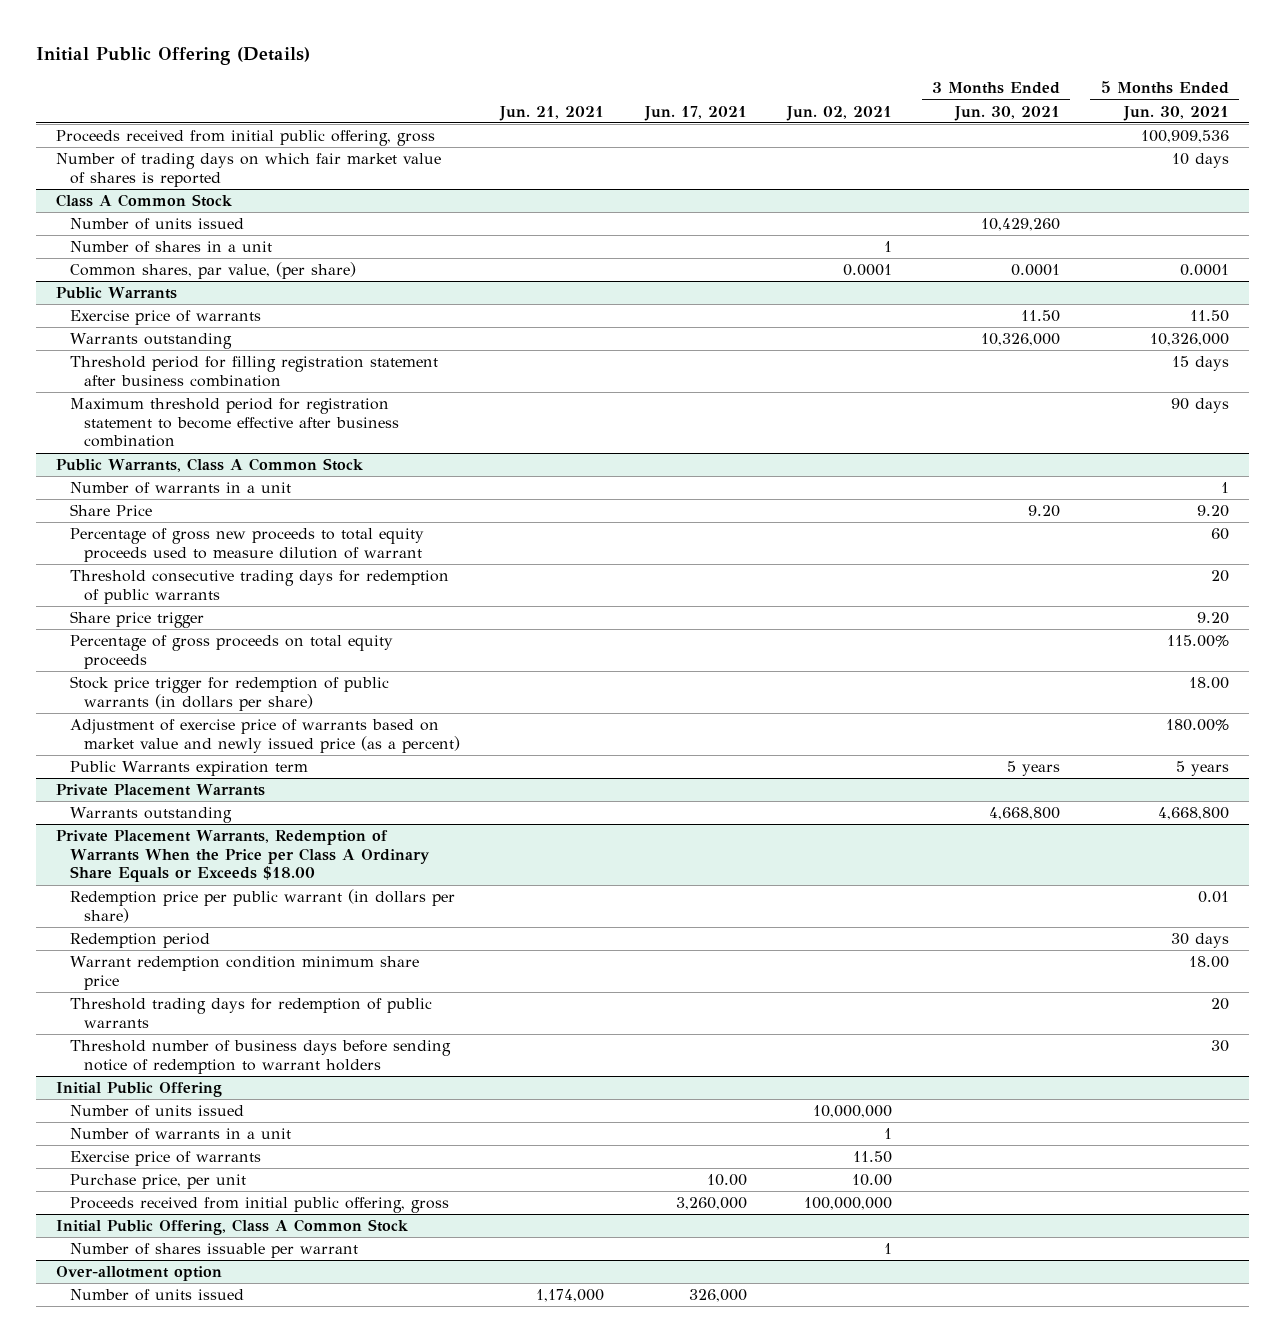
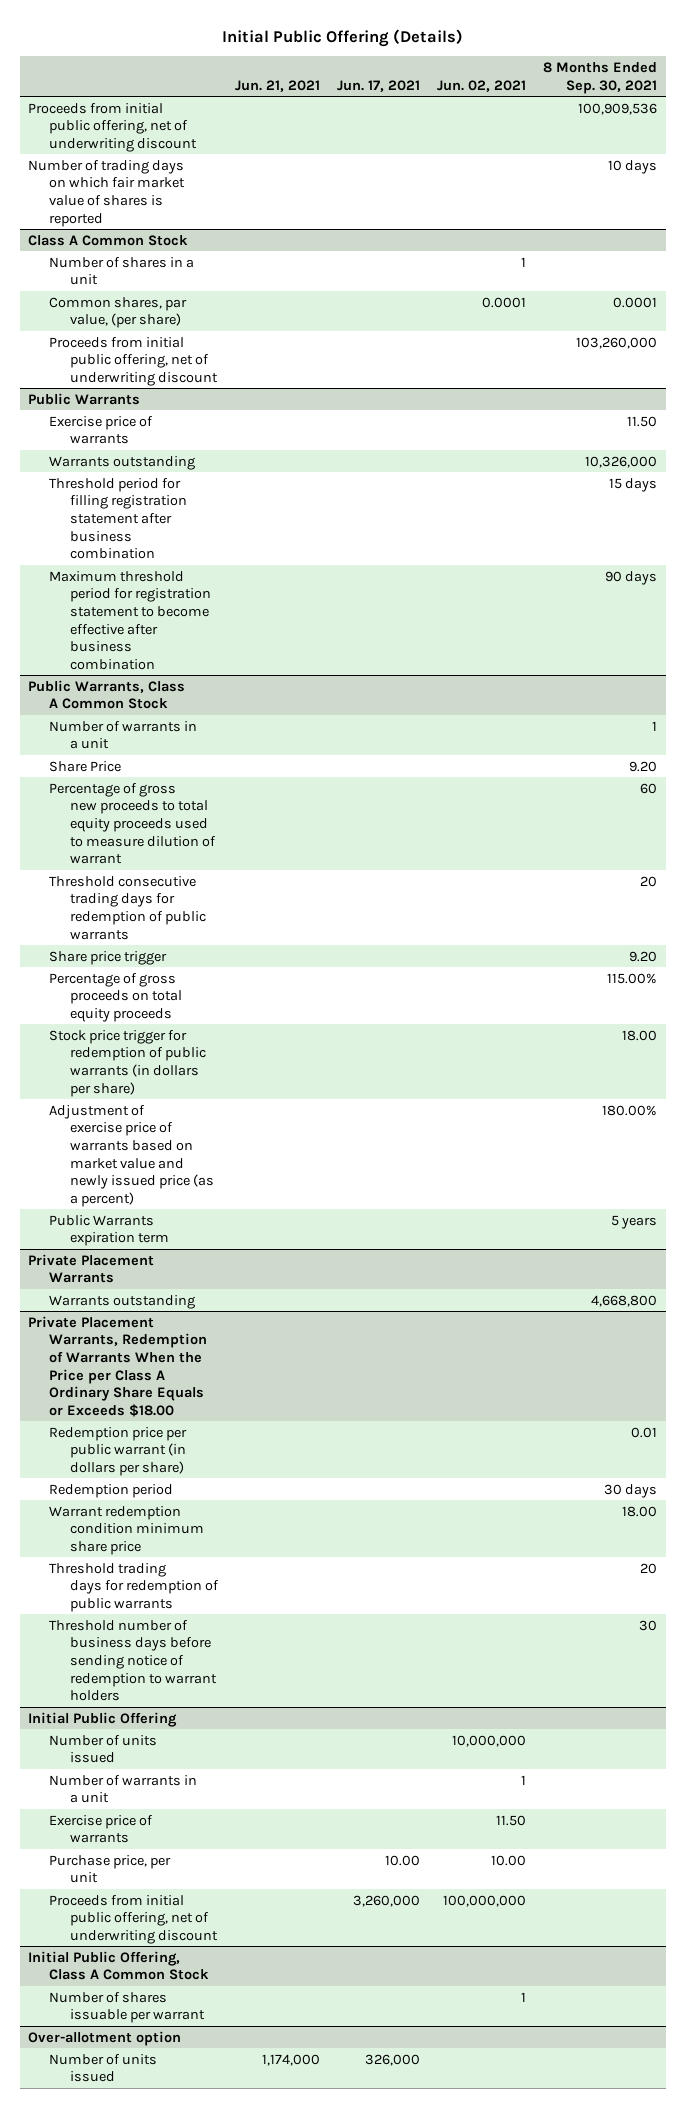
- | Jun. 21, 2021 | Jun. 17, 2021 | Jun. 02, 2021 | 3 Months Ended Jun. 30, 2021 | 5 Months Ended Jun. 30, 2021
+ | Jun. 21, 2021 | Jun. 17, 2021 | Jun. 02, 2021 | 8 Months Ended Sep. 30, 2021
- Proceeds received from initial public offering, gross | | | | | 100,909,536
+ Proceeds from initial public offering, net of underwriting discount | | | | 100,909,536
@ Class A Common Stock
- Number of units issued | | | | 10,429,260 |
+ Proceeds from initial public offering, net of underwriting discount | | | | 103,260,000
@ Initial Public Offering
- Proceeds received from initial public offering, gross | | 3,260,000 | 100,000,000 | |
+ Proceeds from initial public offering, net of underwriting discount | | 3,260,000 | 100,000,000 |

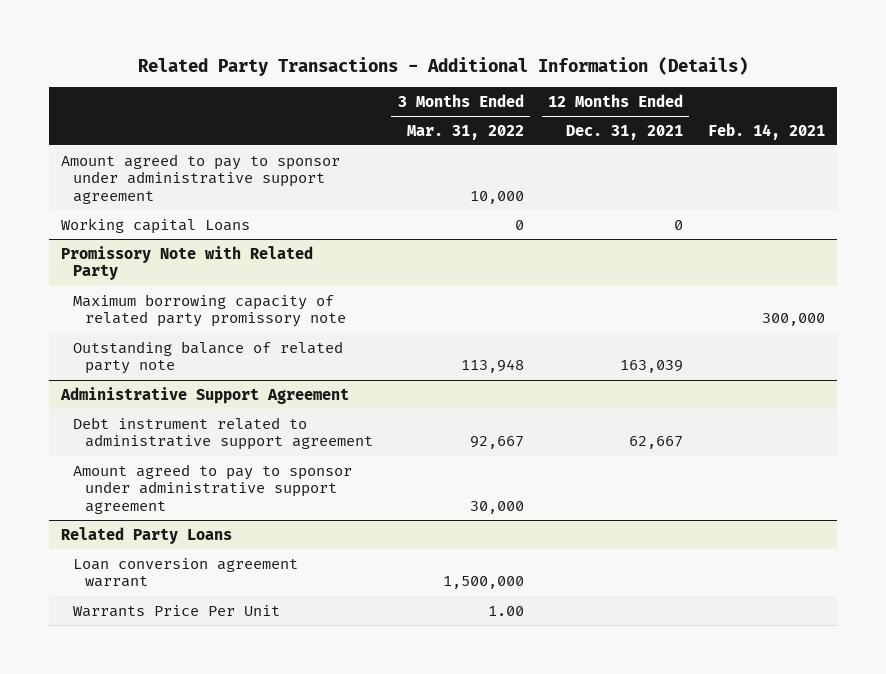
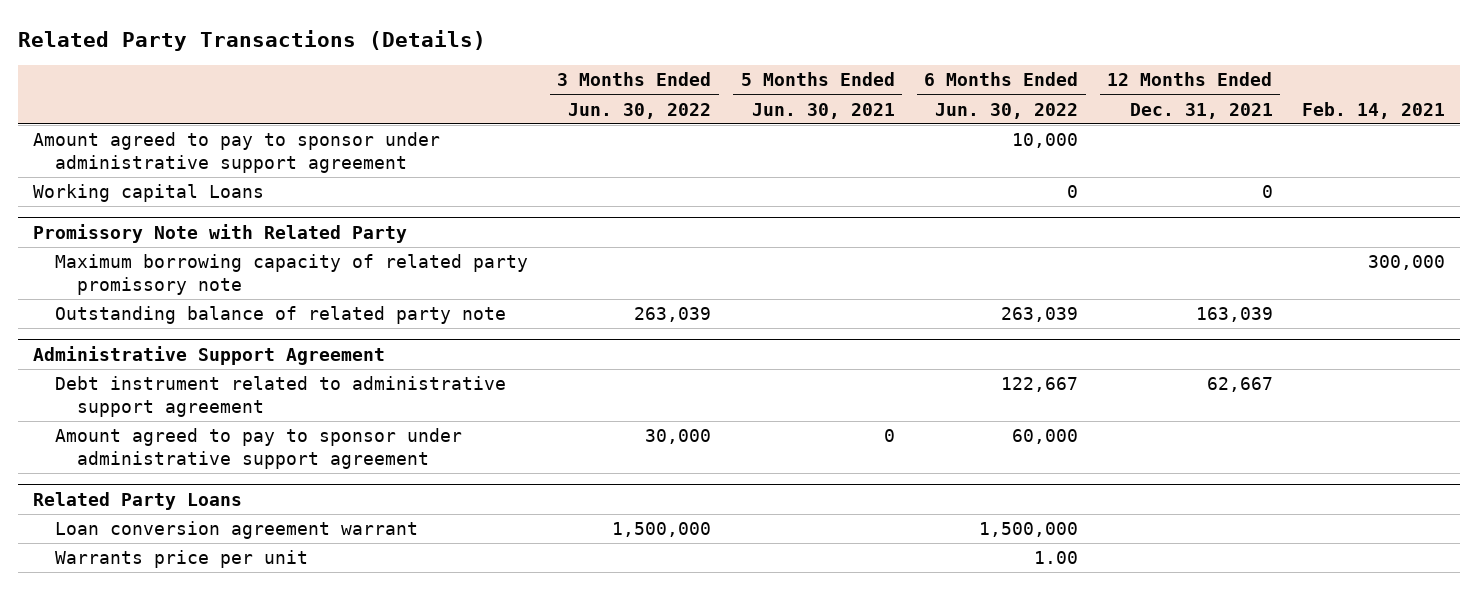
- Related Party Transactions - Additional Information (Details)
+ Related Party Transactions (Details)
- | 3 Months Ended Mar. 31, 2022 | 12 Months Ended Dec. 31, 2021 | Feb. 14, 2021
+ | 3 Months Ended Jun. 30, 2022 | 5 Months Ended Jun. 30, 2021 | 6 Months Ended Jun. 30, 2022 | 12 Months Ended Dec. 31, 2021 | Feb. 14, 2021
@ Related Party Loans
- Warrants Price Per Unit | 1.00 | |
+ Warrants price per unit | | | 1.00 | |

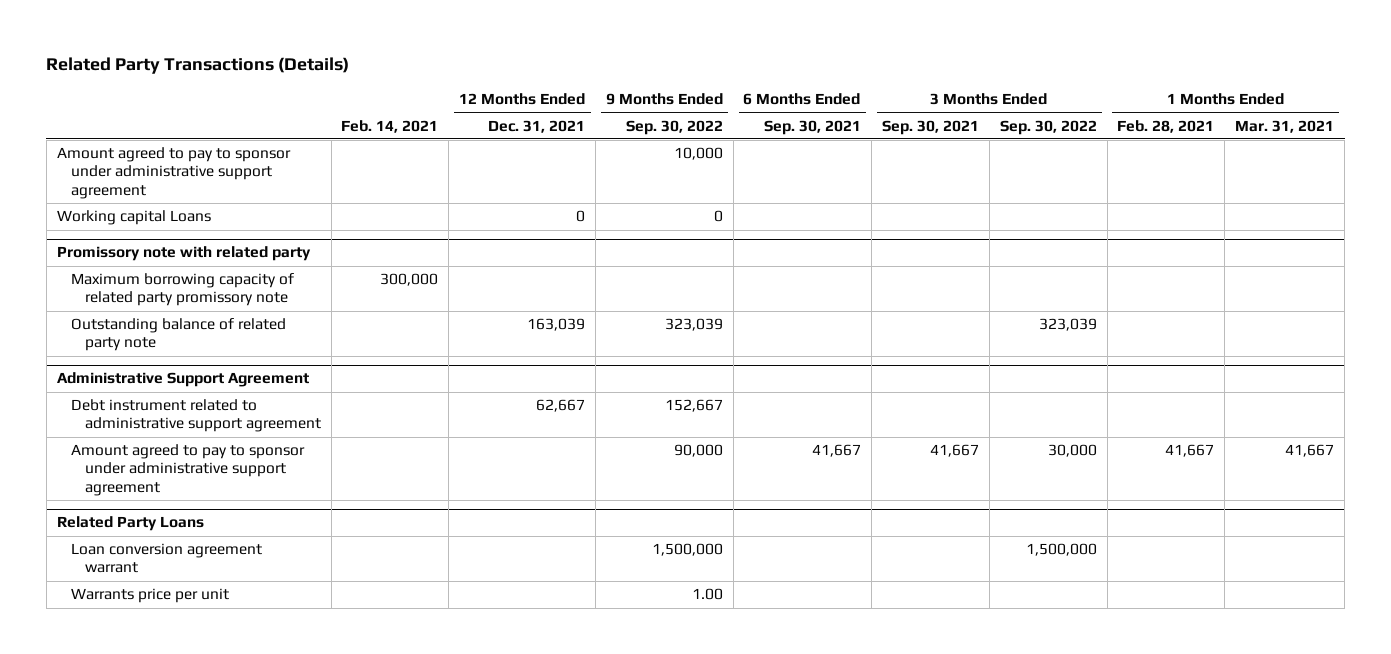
- | 3 Months Ended Jun. 30, 2022 | 5 Months Ended Jun. 30, 2021 | 6 Months Ended Jun. 30, 2022 | 12 Months Ended Dec. 31, 2021 | Feb. 14, 2021
+ | Feb. 14, 2021 | 12 Months Ended Dec. 31, 2021 | 9 Months Ended Sep. 30, 2022 | 6 Months Ended Sep. 30, 2021 | 3 Months Ended Sep. 30, 2021 | 3 Months Ended Sep. 30, 2022 | 1 Months Ended Feb. 28, 2021 | 1 Months Ended Mar. 31, 2021
- Promissory Note with Related Party
+ Promissory note with related party

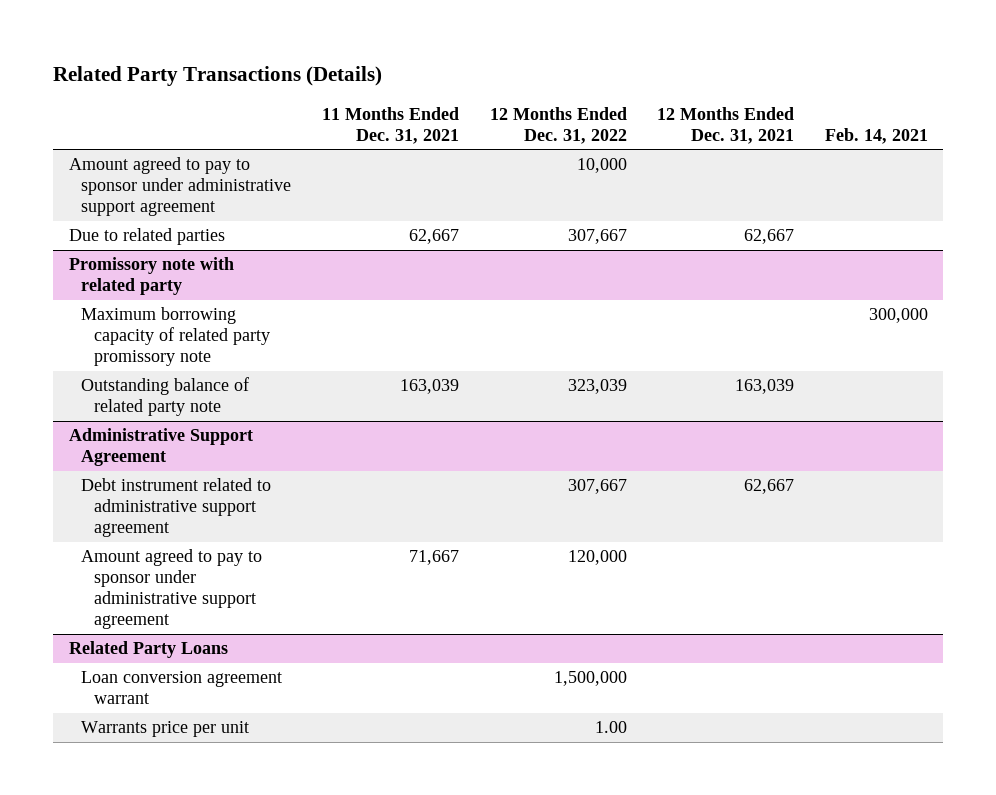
- | Feb. 14, 2021 | 12 Months Ended Dec. 31, 2021 | 9 Months Ended Sep. 30, 2022 | 6 Months Ended Sep. 30, 2021 | 3 Months Ended Sep. 30, 2021 | 3 Months Ended Sep. 30, 2022 | 1 Months Ended Feb. 28, 2021 | 1 Months Ended Mar. 31, 2021
+ | 11 Months Ended Dec. 31, 2021 | 12 Months Ended Dec. 31, 2022 | 12 Months Ended Dec. 31, 2021 | Feb. 14, 2021
- Working capital Loans | | 0 | 0 | | | | |
+ Due to related parties | 62,667 | 307,667 | 62,667 |

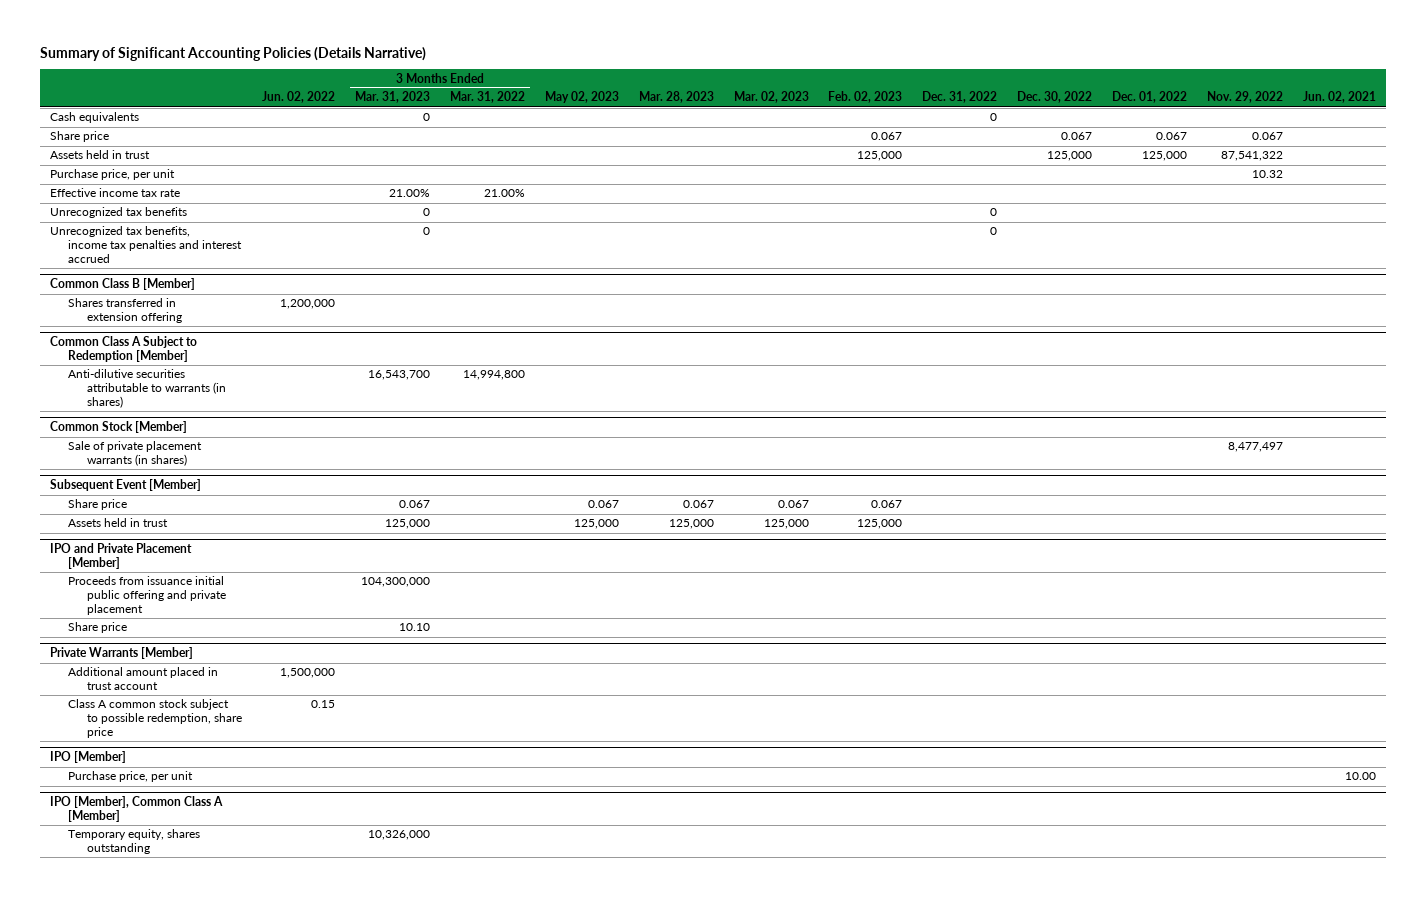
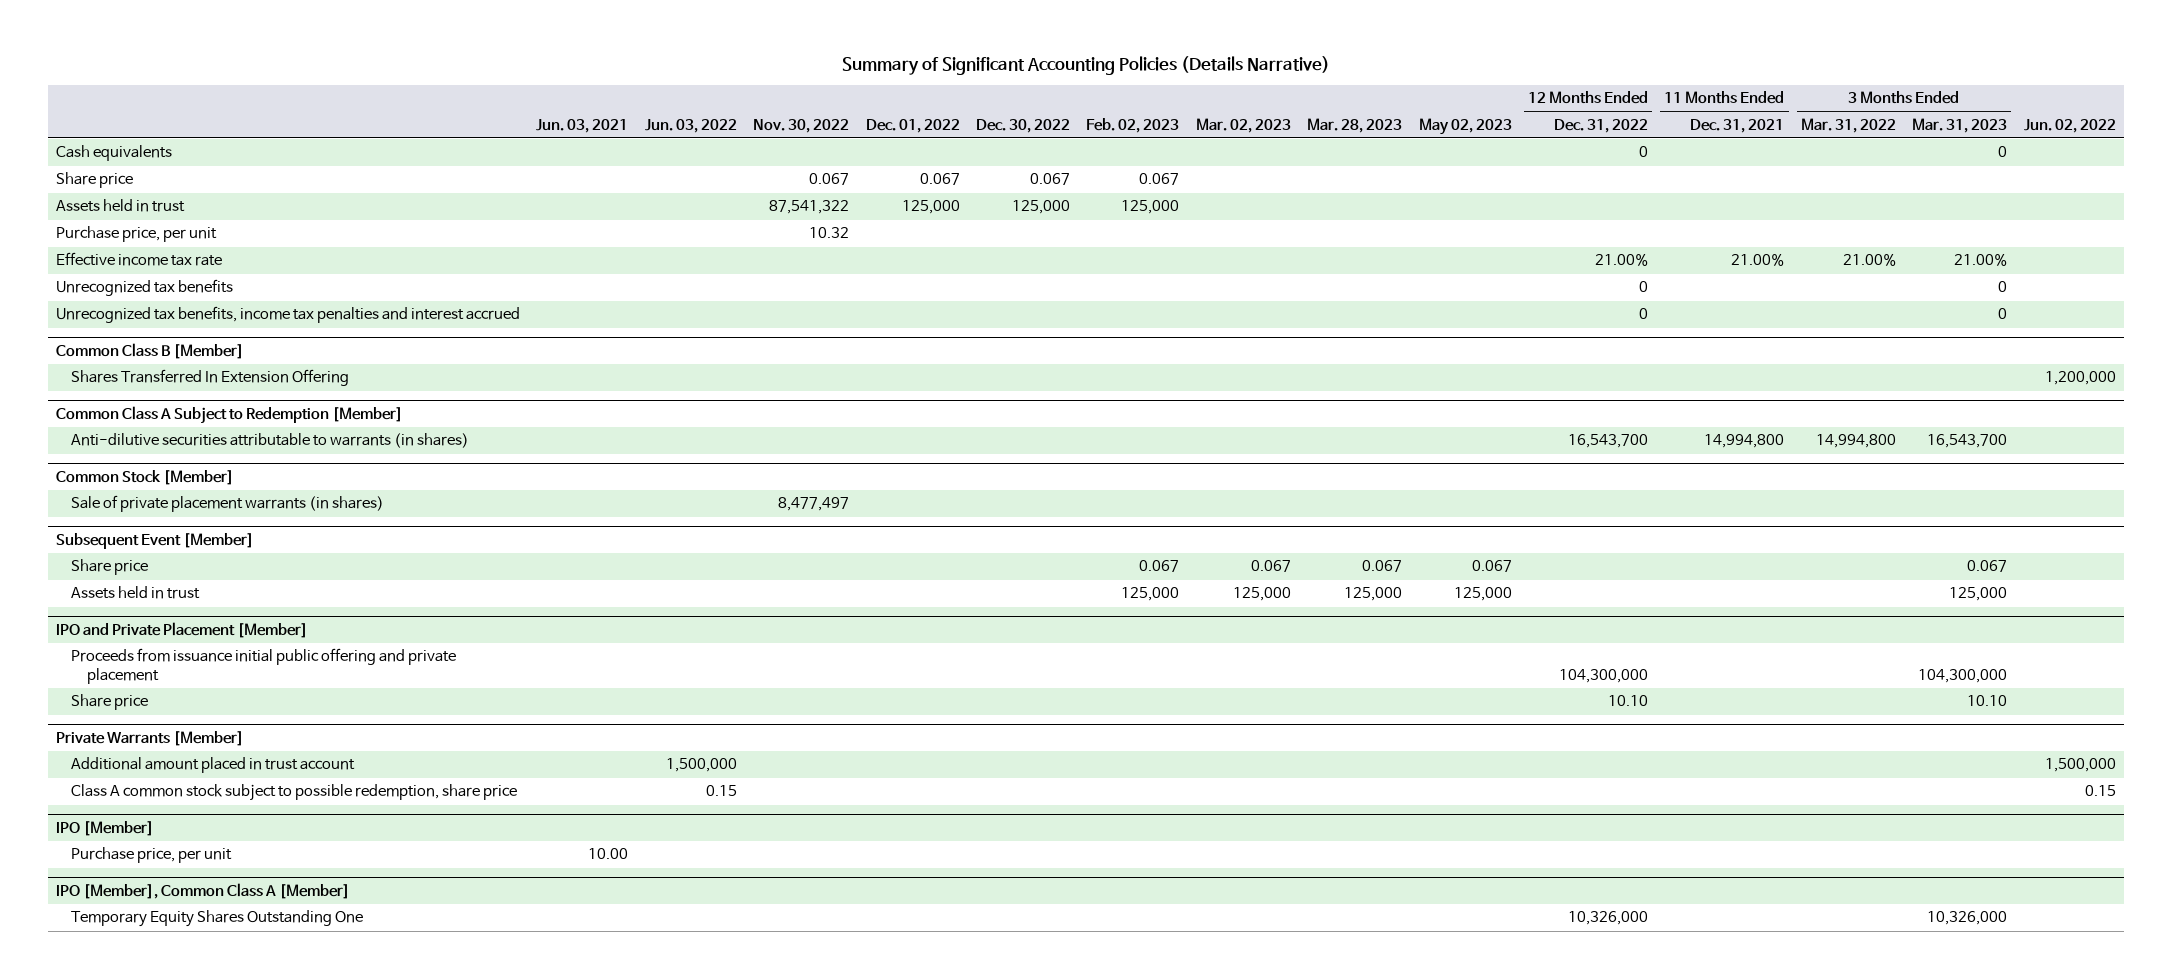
- | Jun. 02, 2022 | 3 Months Ended Mar. 31, 2023 | 3 Months Ended Mar. 31, 2022 | May 02, 2023 | Mar. 28, 2023 | Mar. 02, 2023 | Feb. 02, 2023 | Dec. 31, 2022 | Dec. 30, 2022 | Dec. 01, 2022 | Nov. 29, 2022 | Jun. 02, 2021
+ | Jun. 03, 2021 | Jun. 03, 2022 | Nov. 30, 2022 | Dec. 01, 2022 | Dec. 30, 2022 | Feb. 02, 2023 | Mar. 02, 2023 | Mar. 28, 2023 | May 02, 2023 | 12 Months Ended Dec. 31, 2022 | 11 Months Ended Dec. 31, 2021 | 3 Months Ended Mar. 31, 2022 | 3 Months Ended Mar. 31, 2023 | Jun. 02, 2022
@ Common Class B [Member]
- Shares transferred in extension offering | 1,200,000 | | | | | | | | | | |
+ Shares Transferred In Extension Offering | | | | | | | | | | | | | | 1,200,000
@ IPO [Member], Common Class A [Member]
- Temporary equity, shares outstanding | | 10,326,000 | | | | | | | | | |
+ Temporary Equity Shares Outstanding One | | | | | | | | | | 10,326,000 | | | 10,326,000 |

